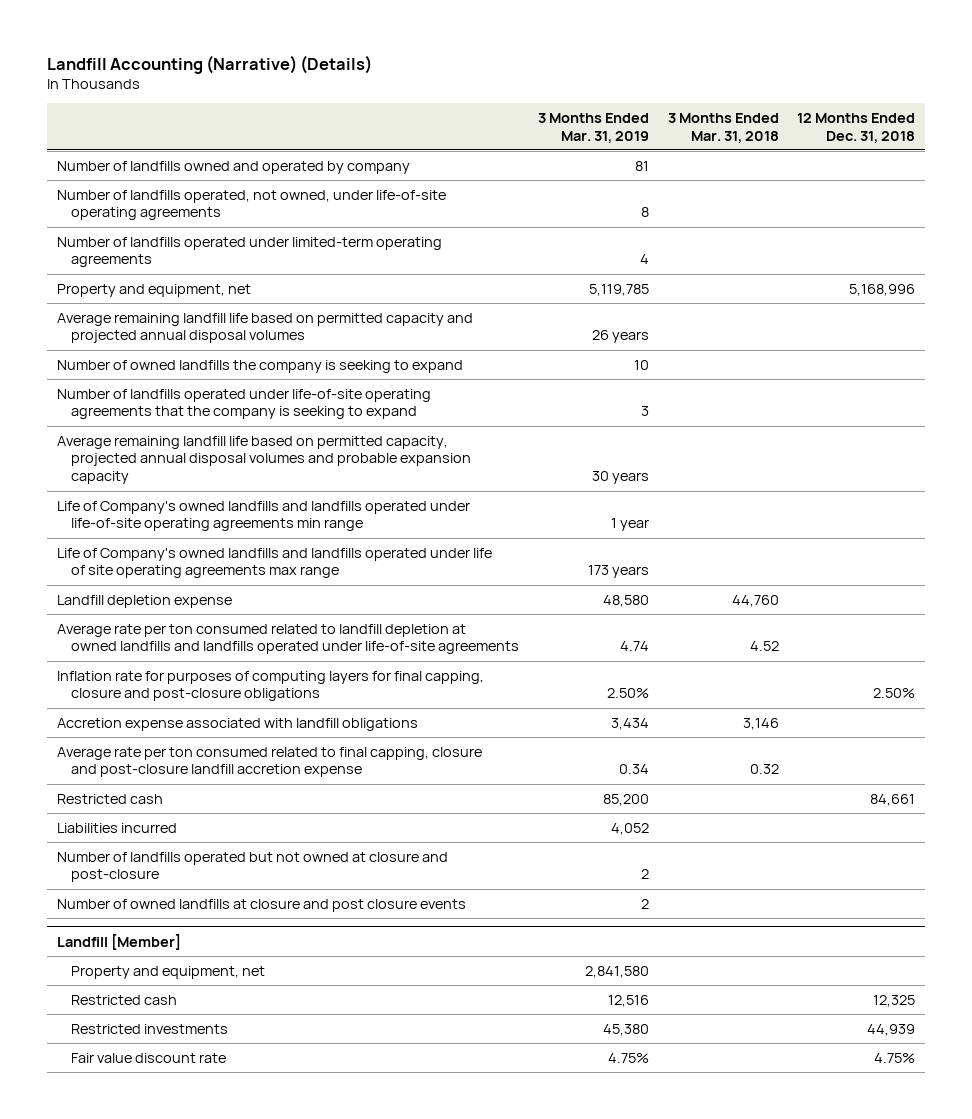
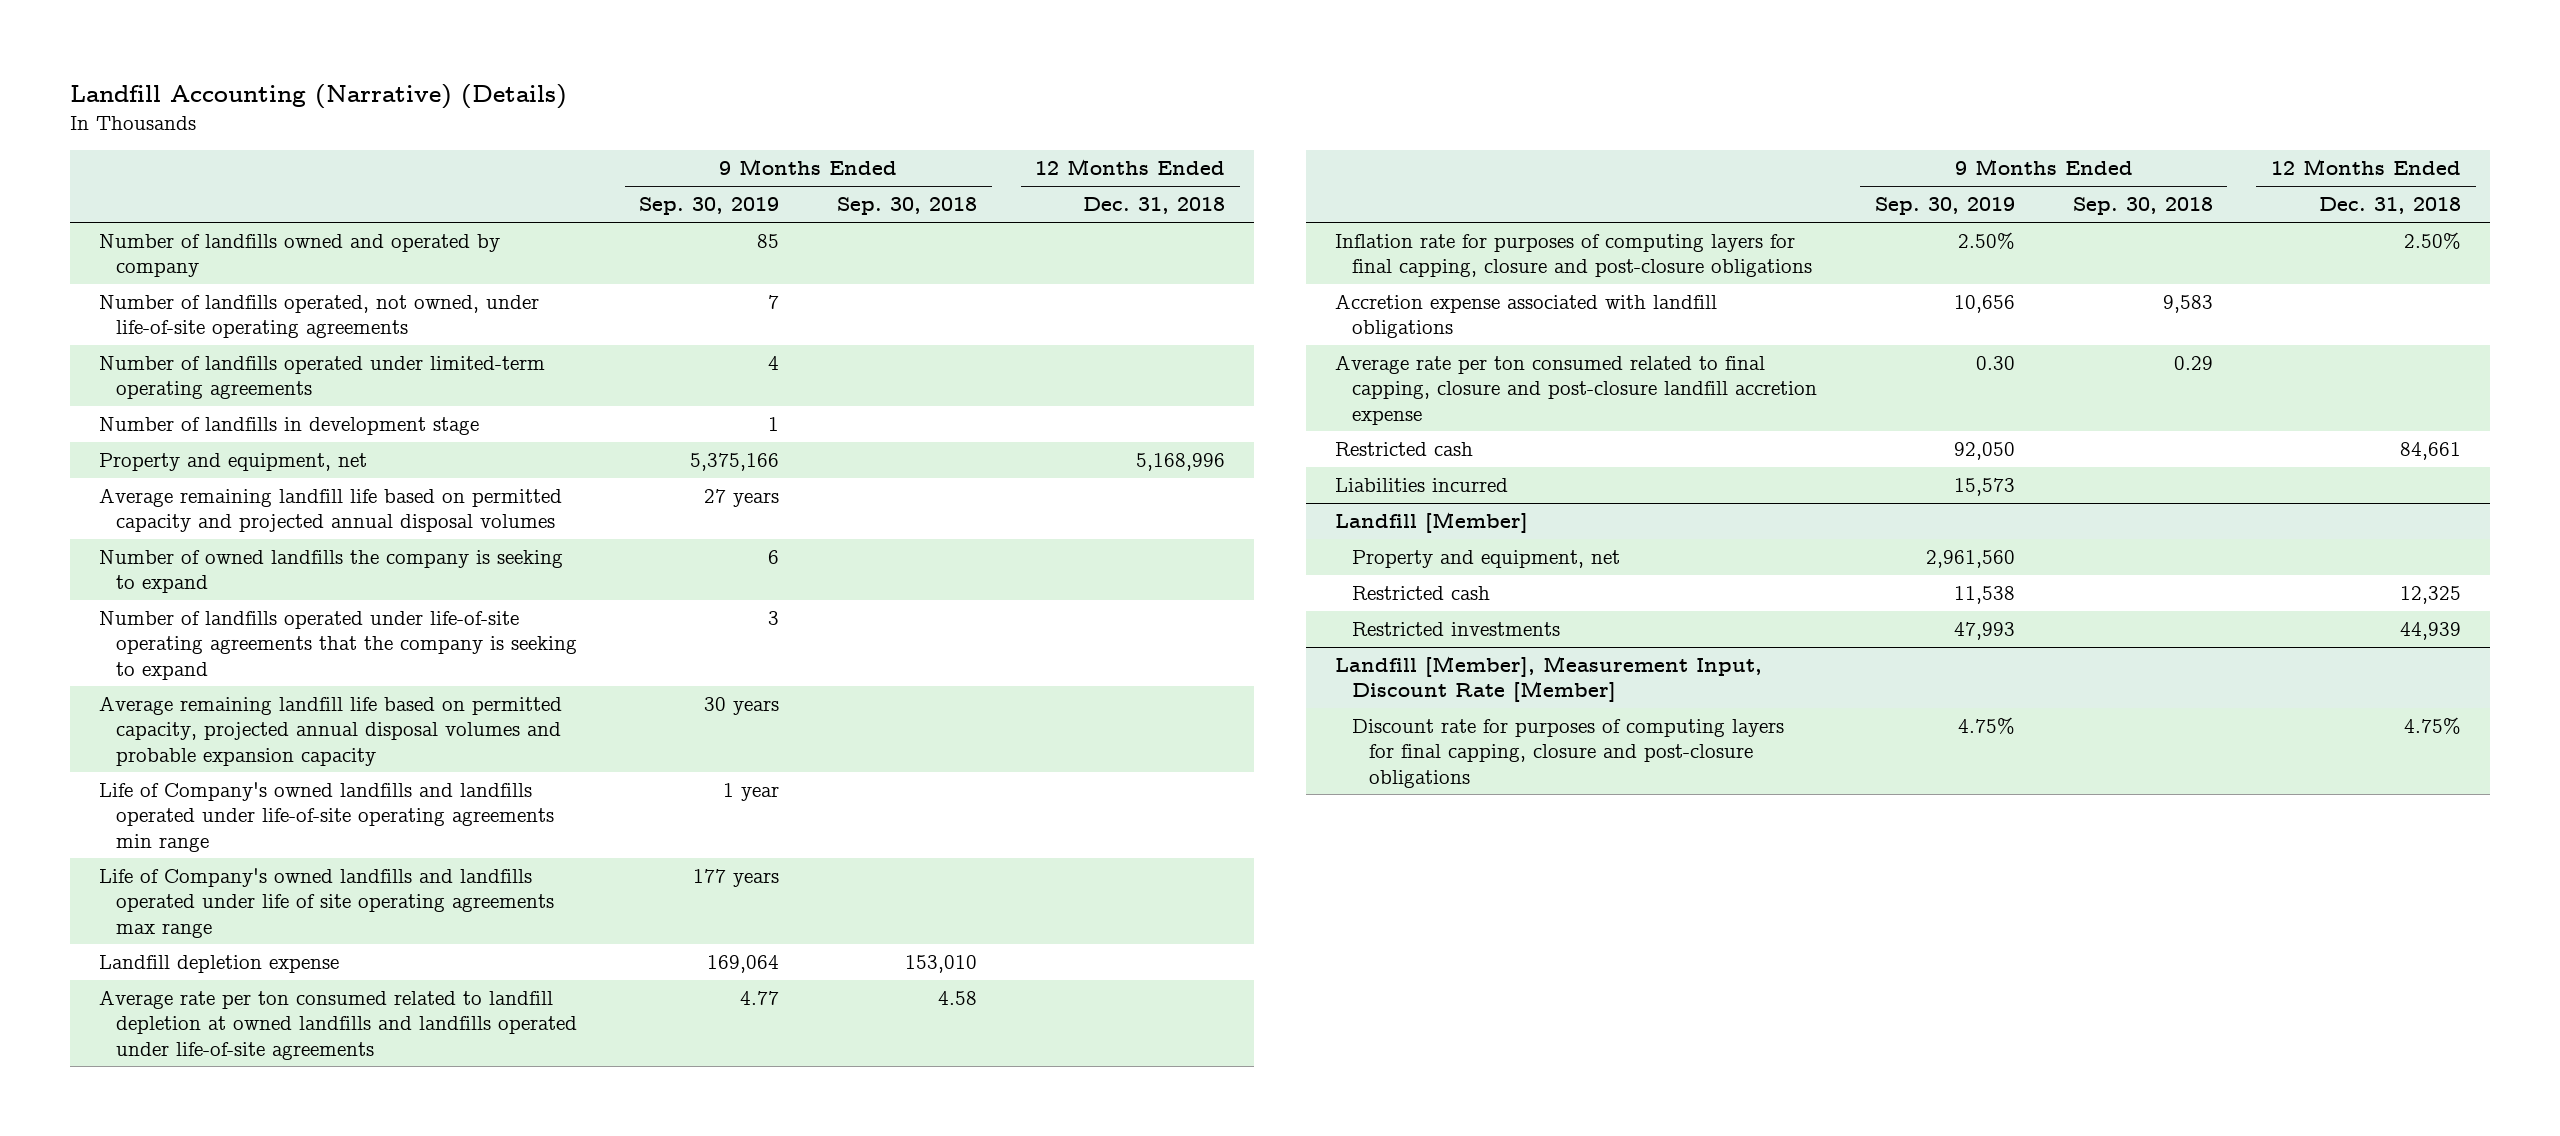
- | 3 Months Ended Mar. 31, 2019 | 3 Months Ended Mar. 31, 2018 | 12 Months Ended Dec. 31, 2018
+ | 9 Months Ended Sep. 30, 2019 | 9 Months Ended Sep. 30, 2018 | 12 Months Ended Dec. 31, 2018
+ Number of landfills in development stage | 1 | |
- Number of landfills operated but not owned at closure and post-closure | 2 | |
- Number of owned landfills at closure and post closure events | 2 | |
@ Landfill [Member]
- Fair value discount rate | 4.75% | | 4.75%
+ Landfill [Member], Measurement Input, Discount Rate [Member]
+ Discount rate for purposes of computing layers for final capping, closure and post-closure obligations | 4.75% | | 4.75%

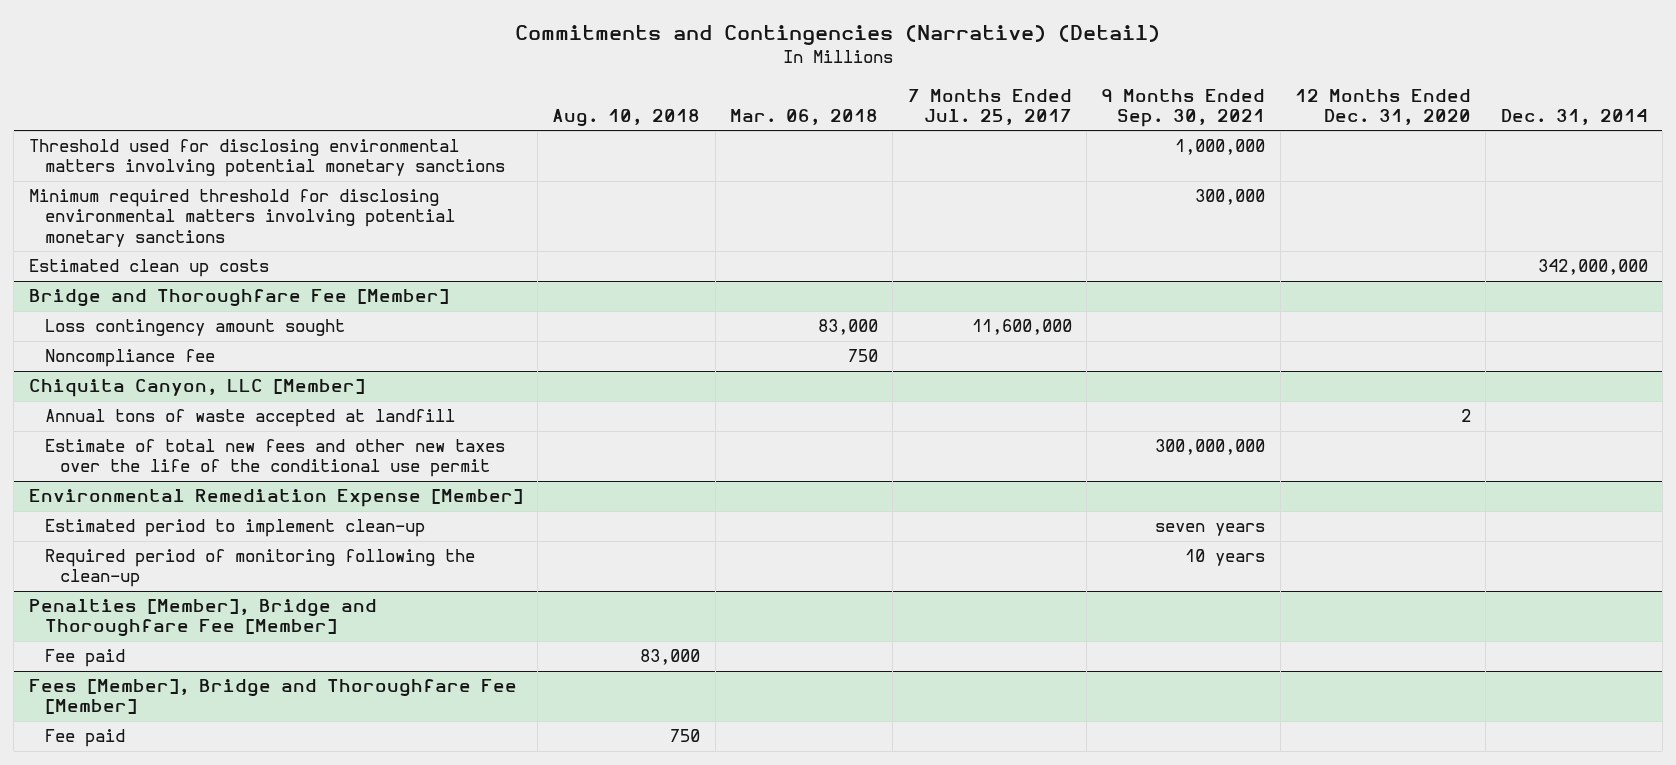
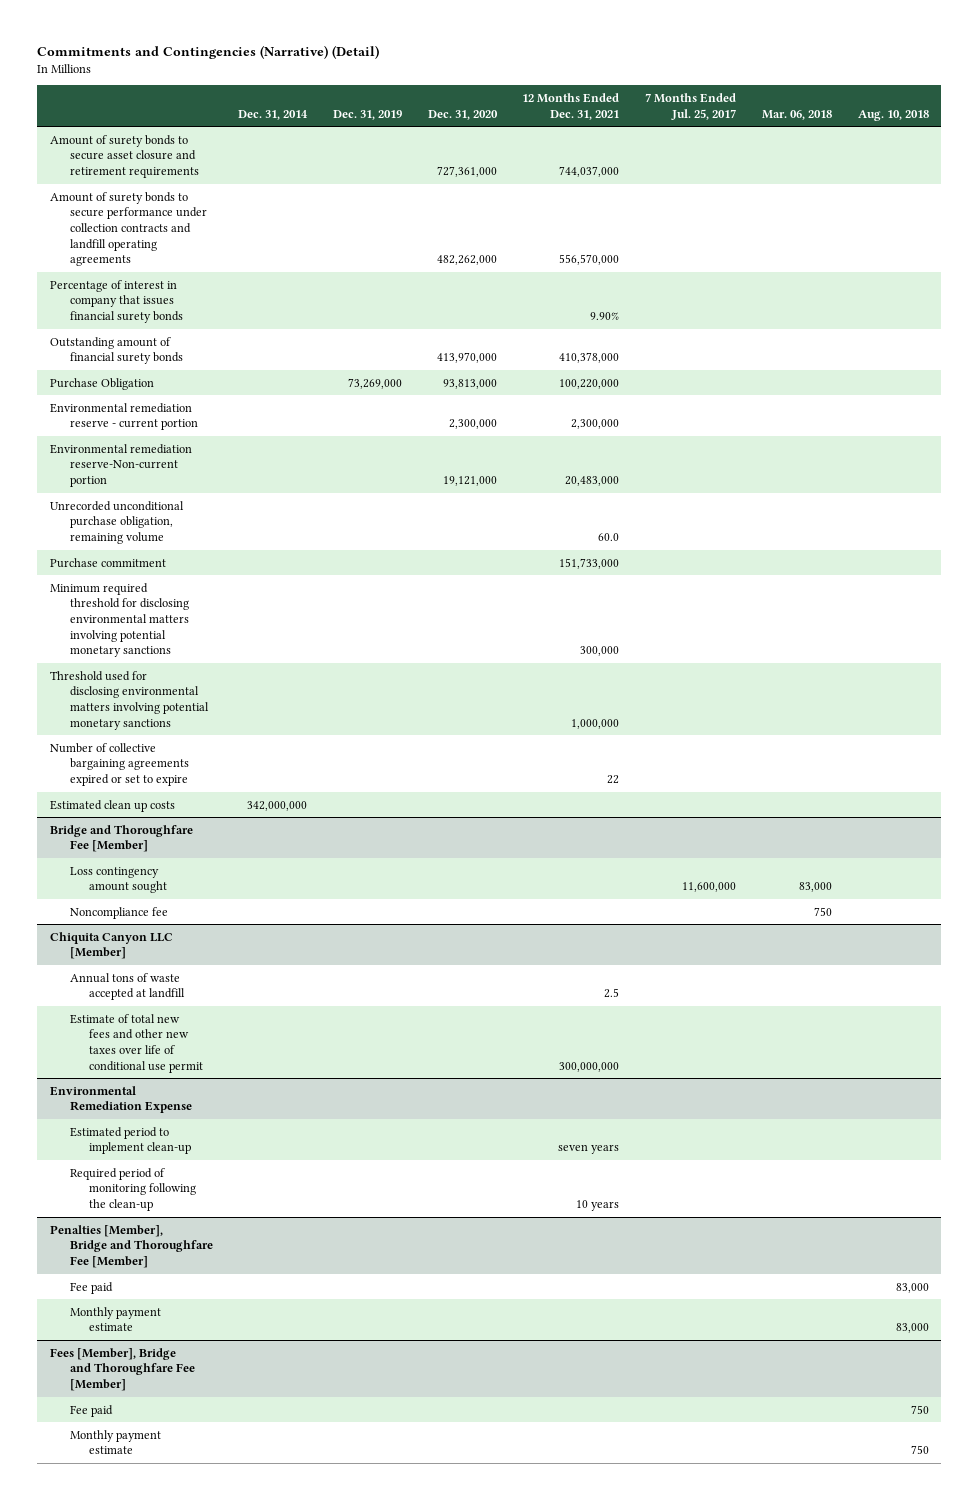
- | Aug. 10, 2018 | Mar. 06, 2018 | 7 Months Ended Jul. 25, 2017 | 9 Months Ended Sep. 30, 2021 | 12 Months Ended Dec. 31, 2020 | Dec. 31, 2014
+ | Dec. 31, 2014 | Dec. 31, 2019 | Dec. 31, 2020 | 12 Months Ended Dec. 31, 2021 | 7 Months Ended Jul. 25, 2017 | Mar. 06, 2018 | Aug. 10, 2018
+ Amount of surety bonds to secure asset closure and retirement requirements | | | 727,361,000 | 744,037,000 | | |
+ Amount of surety bonds to secure performance under collection contracts and landfill operating agreements | | | 482,262,000 | 556,570,000 | | |
+ Percentage of interest in company that issues financial surety bonds | | | | 9.90% | | |
+ Outstanding amount of financial surety bonds | | | 413,970,000 | 410,378,000 | | |
+ Purchase Obligation | | 73,269,000 | 93,813,000 | 100,220,000 | | |
+ Environmental remediation reserve - current portion | | | 2,300,000 | 2,300,000 | | |
+ Environmental remediation reserve-Non-current portion | | | 19,121,000 | 20,483,000 | | |
+ Unrecorded unconditional purchase obligation, remaining volume | | | | 60.0 | | |
+ Purchase commitment | | | | 151,733,000 | | |
moved down: Threshold used for disclosing environmental matters involving potential monetary sanctions | | | | 1,000,000 | | |
+ Number of collective bargaining agreements expired or set to expire | | | | 22 | | |
- Chiquita Canyon, LLC [Member]
+ Chiquita Canyon LLC [Member]
- Estimate of total new fees and other new taxes over the life of the conditional use permit | | | | 300,000,000 | |
- Environmental Remediation Expense [Member]
+ Estimate of total new fees and other new taxes over life of conditional use permit | | | | 300,000,000 | | |
+ Environmental Remediation Expense
@ Penalties [Member], Bridge and Thoroughfare Fee [Member]
+ Monthly payment estimate | | | | | | | 83,000
@ Fees [Member], Bridge and Thoroughfare Fee [Member]
+ Monthly payment estimate | | | | | | | 750

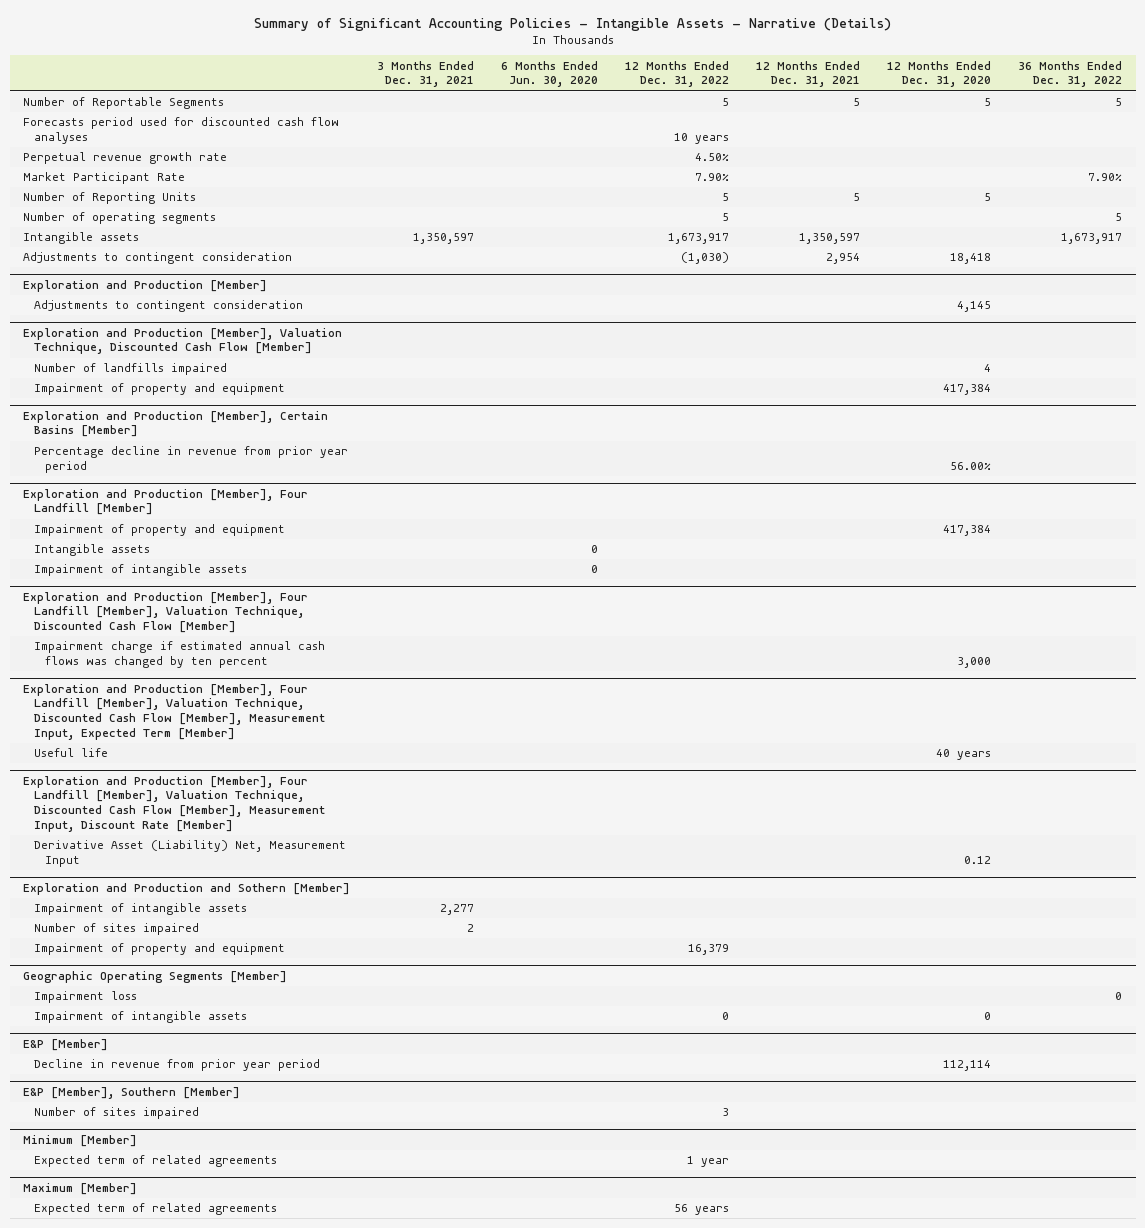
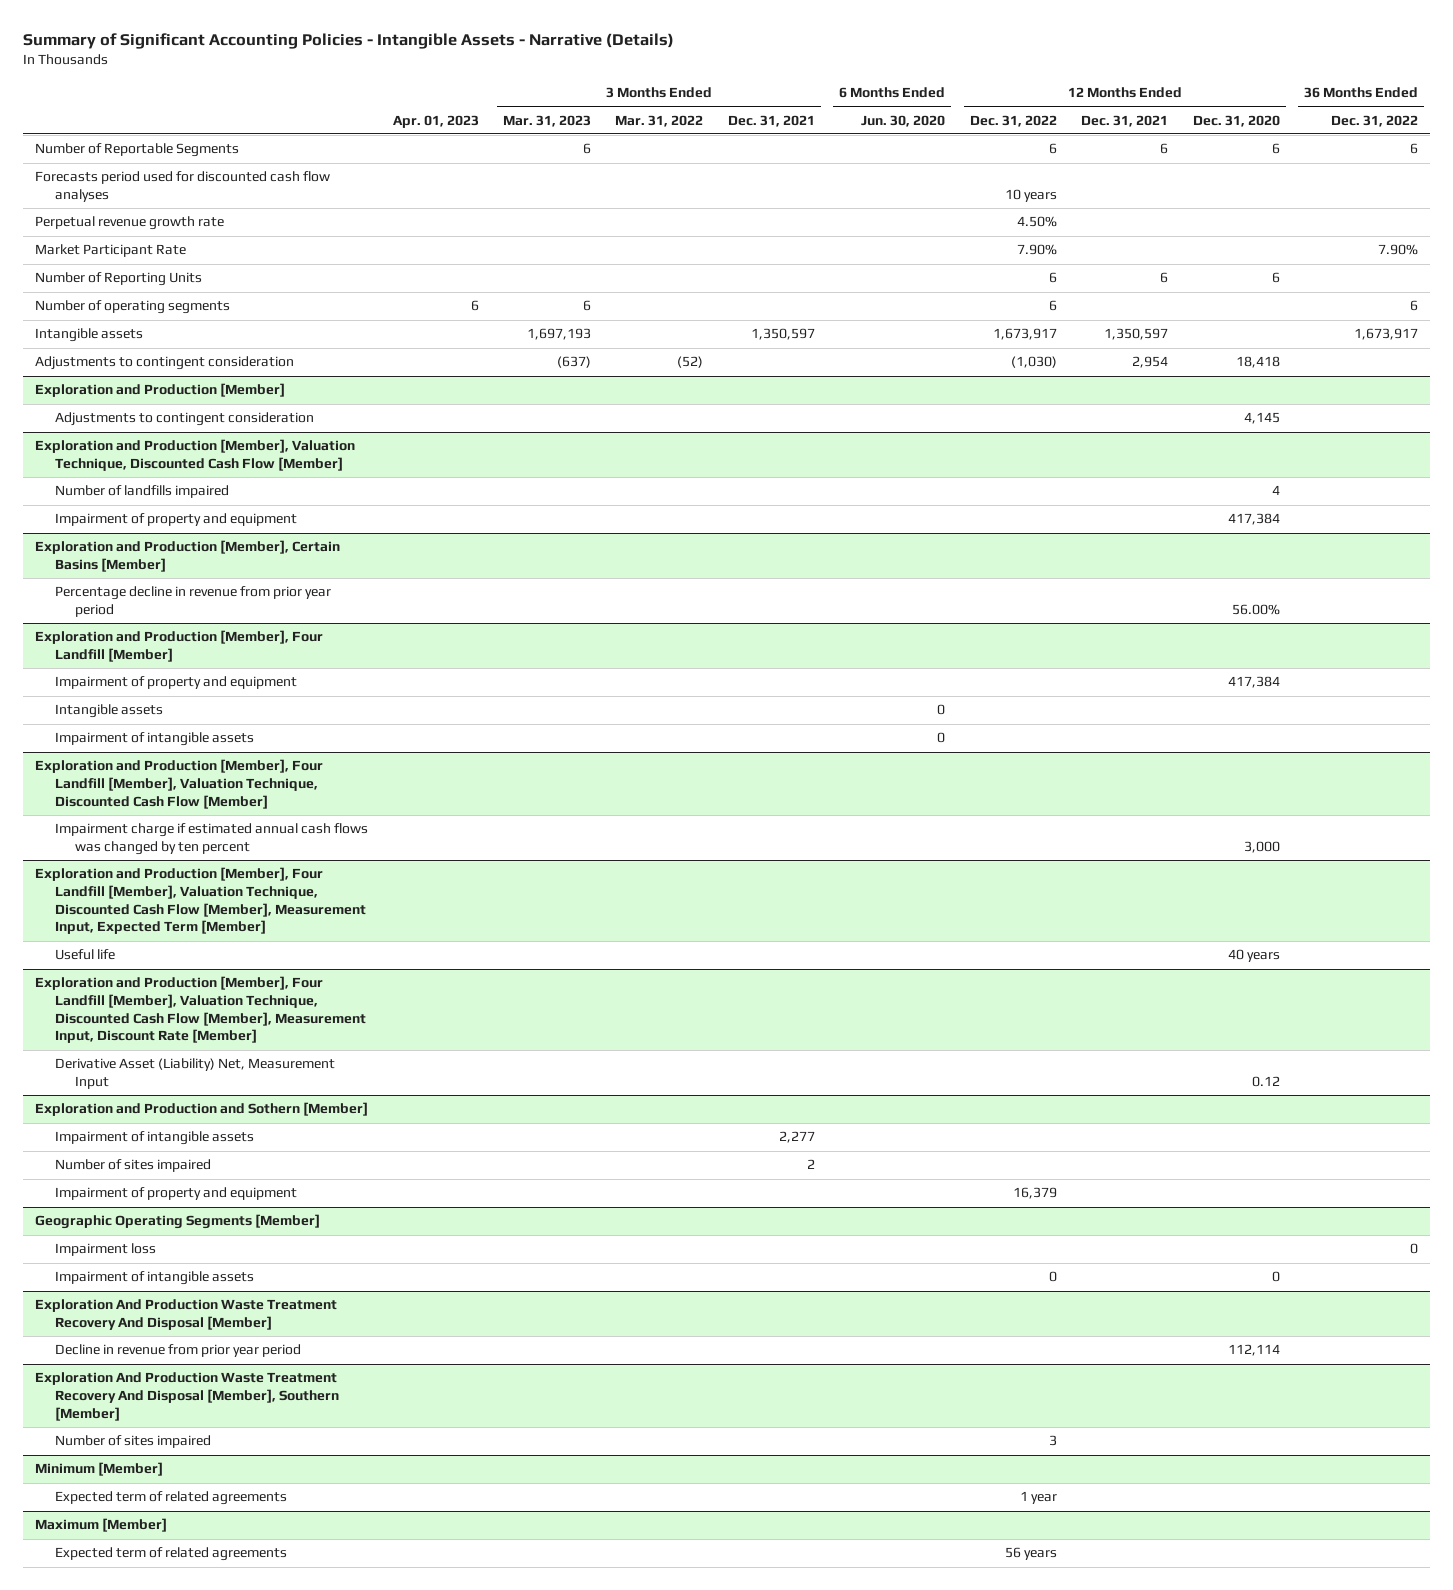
- | 3 Months Ended Dec. 31, 2021 | 6 Months Ended Jun. 30, 2020 | 12 Months Ended Dec. 31, 2022 | 12 Months Ended Dec. 31, 2021 | 12 Months Ended Dec. 31, 2020 | 36 Months Ended Dec. 31, 2022
+ | Apr. 01, 2023 | 3 Months Ended Mar. 31, 2023 | 3 Months Ended Mar. 31, 2022 | 3 Months Ended Dec. 31, 2021 | 6 Months Ended Jun. 30, 2020 | 12 Months Ended Dec. 31, 2022 | 12 Months Ended Dec. 31, 2021 | 12 Months Ended Dec. 31, 2020 | 36 Months Ended Dec. 31, 2022
- Number of Reportable Segments | | | 5 | 5 | 5 | 5
+ Number of Reportable Segments | | 6 | | | | 6 | 6 | 6 | 6
- Number of Reporting Units | | | 5 | 5 | 5 |
- Number of operating segments | | | 5 | | | 5
+ Number of Reporting Units | | | | | | 6 | 6 | 6 |
+ Number of operating segments | 6 | 6 | | | | 6 | | | 6
- E&P [Member]
+ Exploration And Production Waste Treatment Recovery And Disposal [Member]
- E&P [Member], Southern [Member]
+ Exploration And Production Waste Treatment Recovery And Disposal [Member], Southern [Member]

